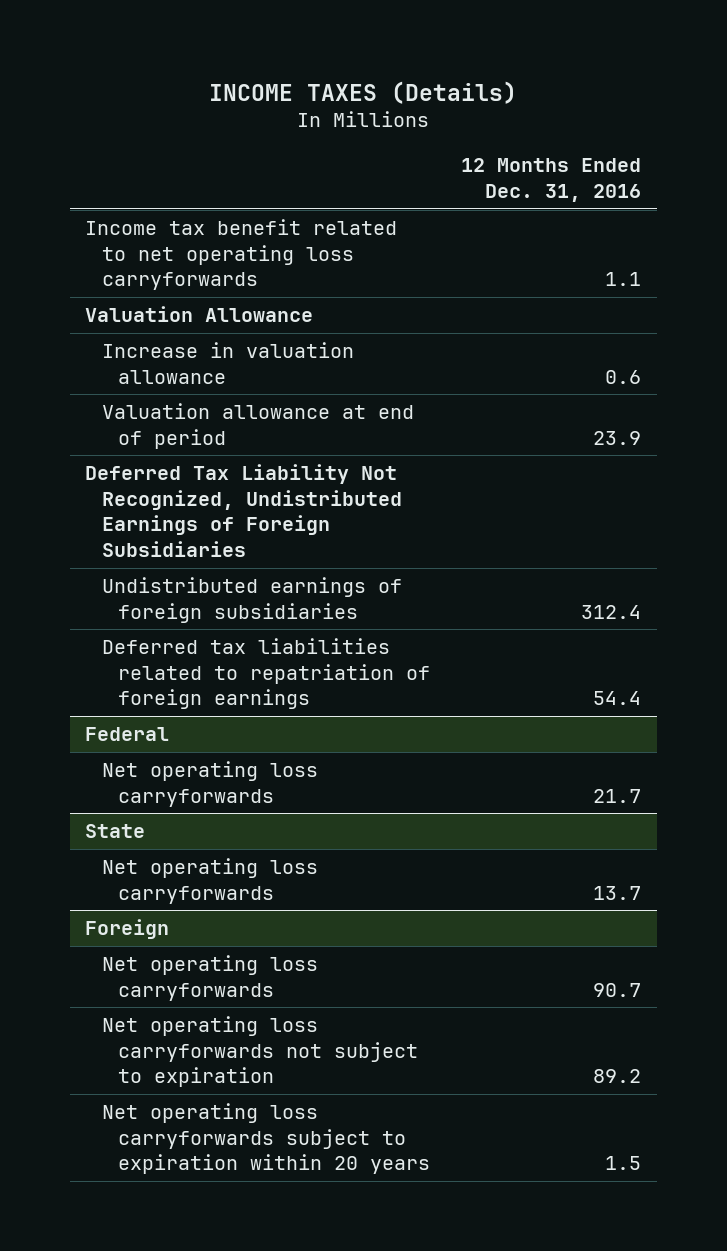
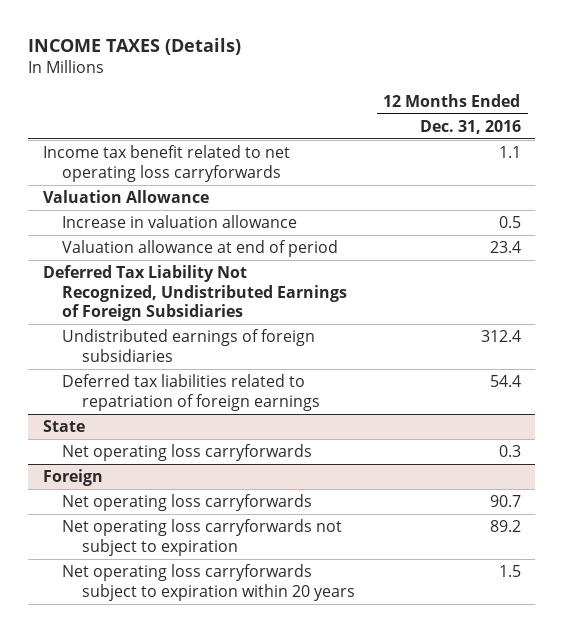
- Increase in valuation allowance | 0.6
- Valuation allowance at end of period | 23.9
+ Increase in valuation allowance | 0.5
+ Valuation allowance at end of period | 23.4
- Federal
- Net operating loss carryforwards | 21.7
@ State
- Net operating loss carryforwards | 13.7
+ Net operating loss carryforwards | 0.3

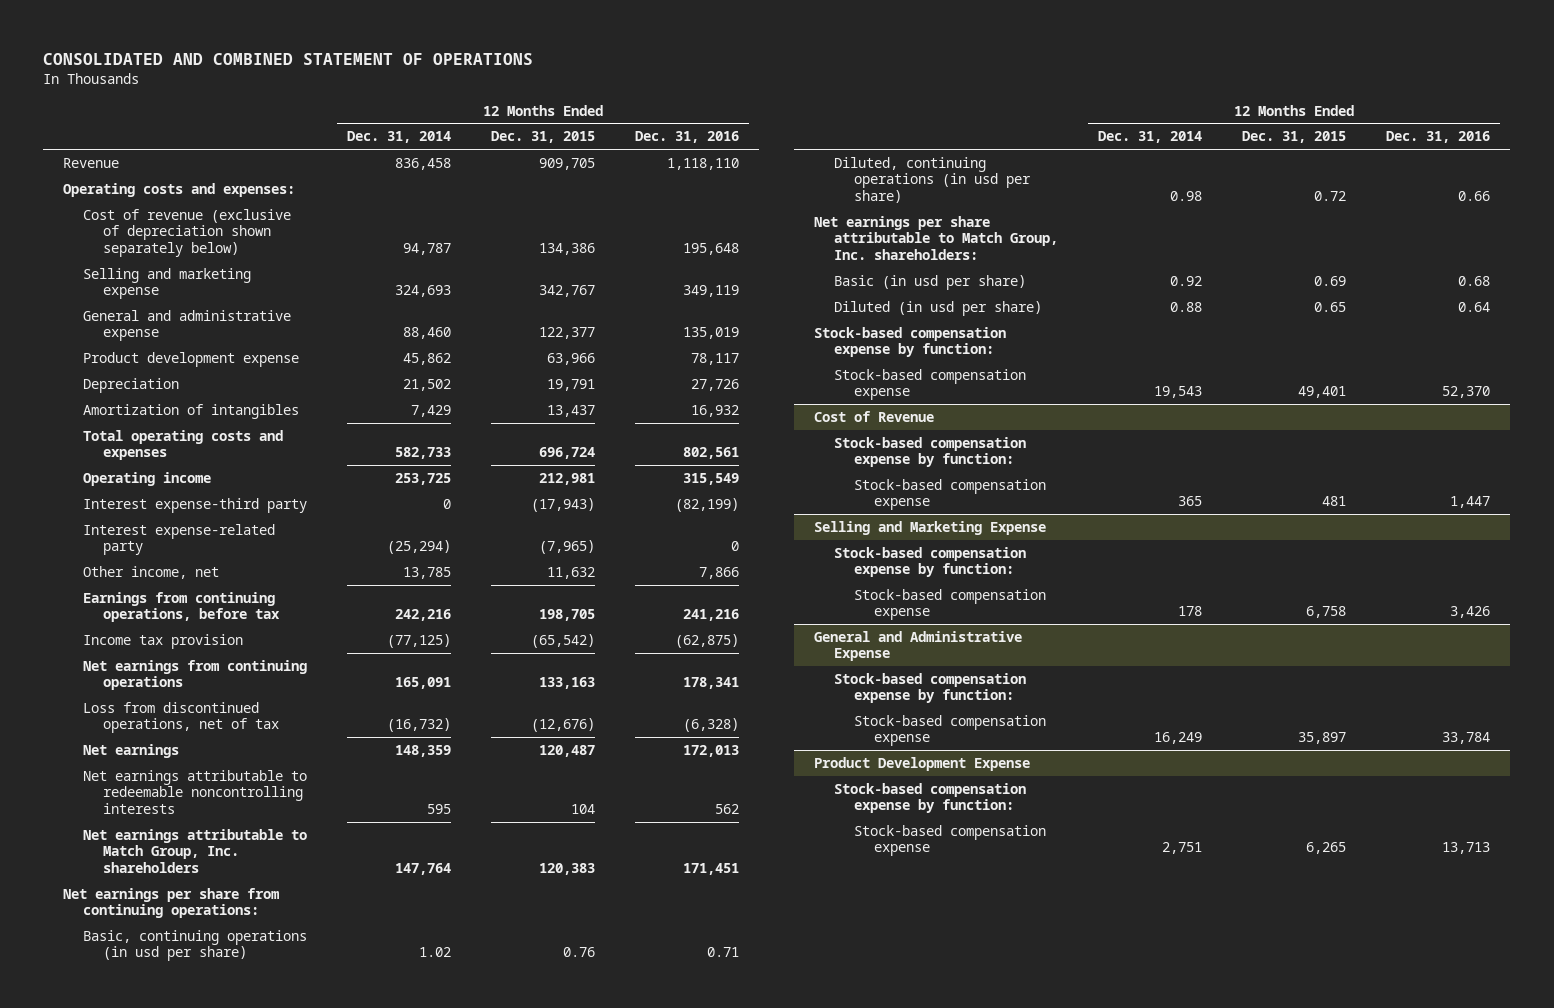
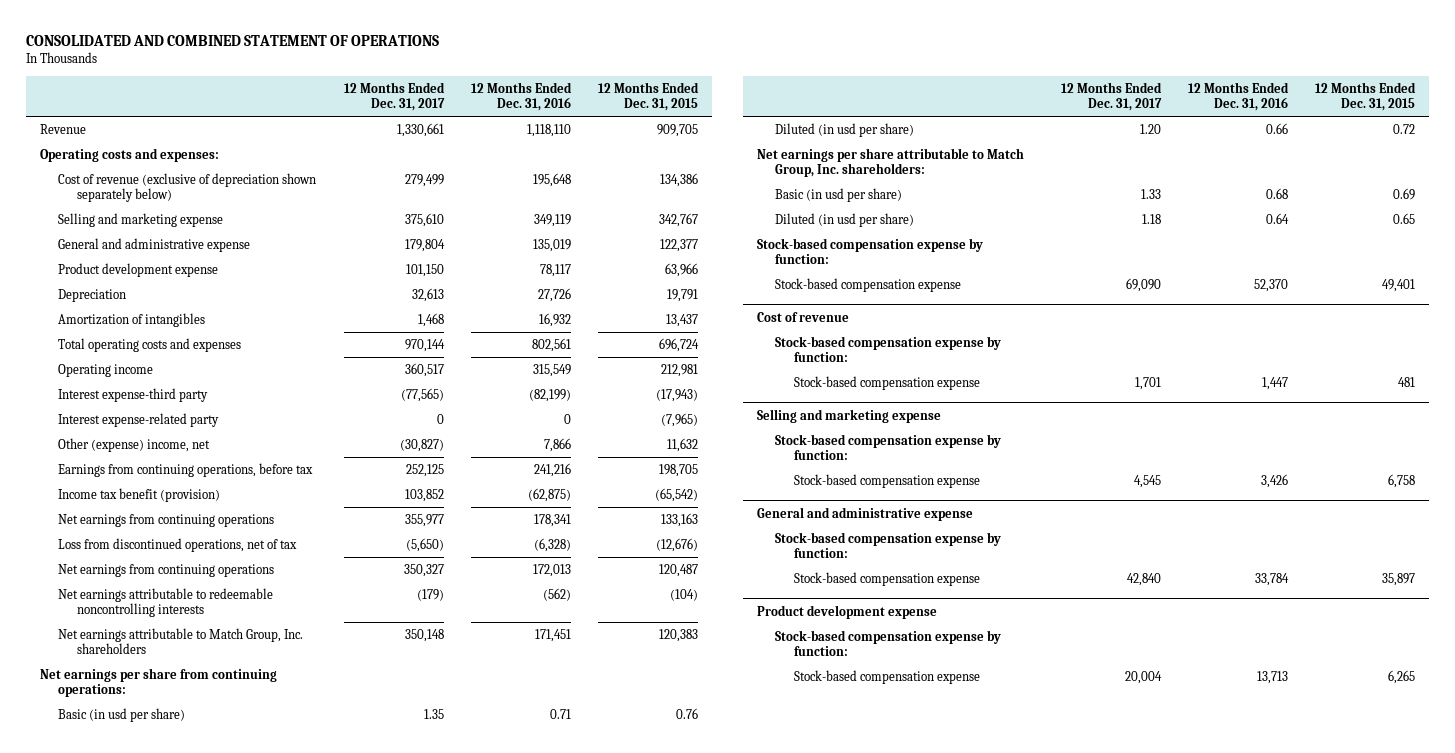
- | 12 Months Ended Dec. 31, 2014 | 12 Months Ended Dec. 31, 2015 | 12 Months Ended Dec. 31, 2016
+ | 12 Months Ended Dec. 31, 2017 | 12 Months Ended Dec. 31, 2016 | 12 Months Ended Dec. 31, 2015
- Other income, net | 13,785 | 11,632 | 7,866
+ Other (expense) income, net | (30,827) | 7,866 | 11,632
- Income tax provision | (77,125) | (65,542) | (62,875)
+ Income tax benefit (provision) | 103,852 | (62,875) | (65,542)
- Net earnings | 148,359 | 120,487 | 172,013
- Net earnings attributable to redeemable noncontrolling interests | 595 | 104 | 562
+ Net earnings from continuing operations | 350,327 | 172,013 | 120,487
+ Net earnings attributable to redeemable noncontrolling interests | (179) | (562) | (104)
- Basic, continuing operations (in usd per share) | 1.02 | 0.76 | 0.71
- Diluted, continuing operations (in usd per share) | 0.98 | 0.72 | 0.66
+ Basic (in usd per share) | 1.35 | 0.71 | 0.76
+ Diluted (in usd per share) | 1.20 | 0.66 | 0.72
- Cost of Revenue
+ Cost of revenue
- Selling and Marketing Expense
+ Selling and marketing expense
- General and Administrative Expense
+ General and administrative expense
- Product Development Expense
+ Product development expense

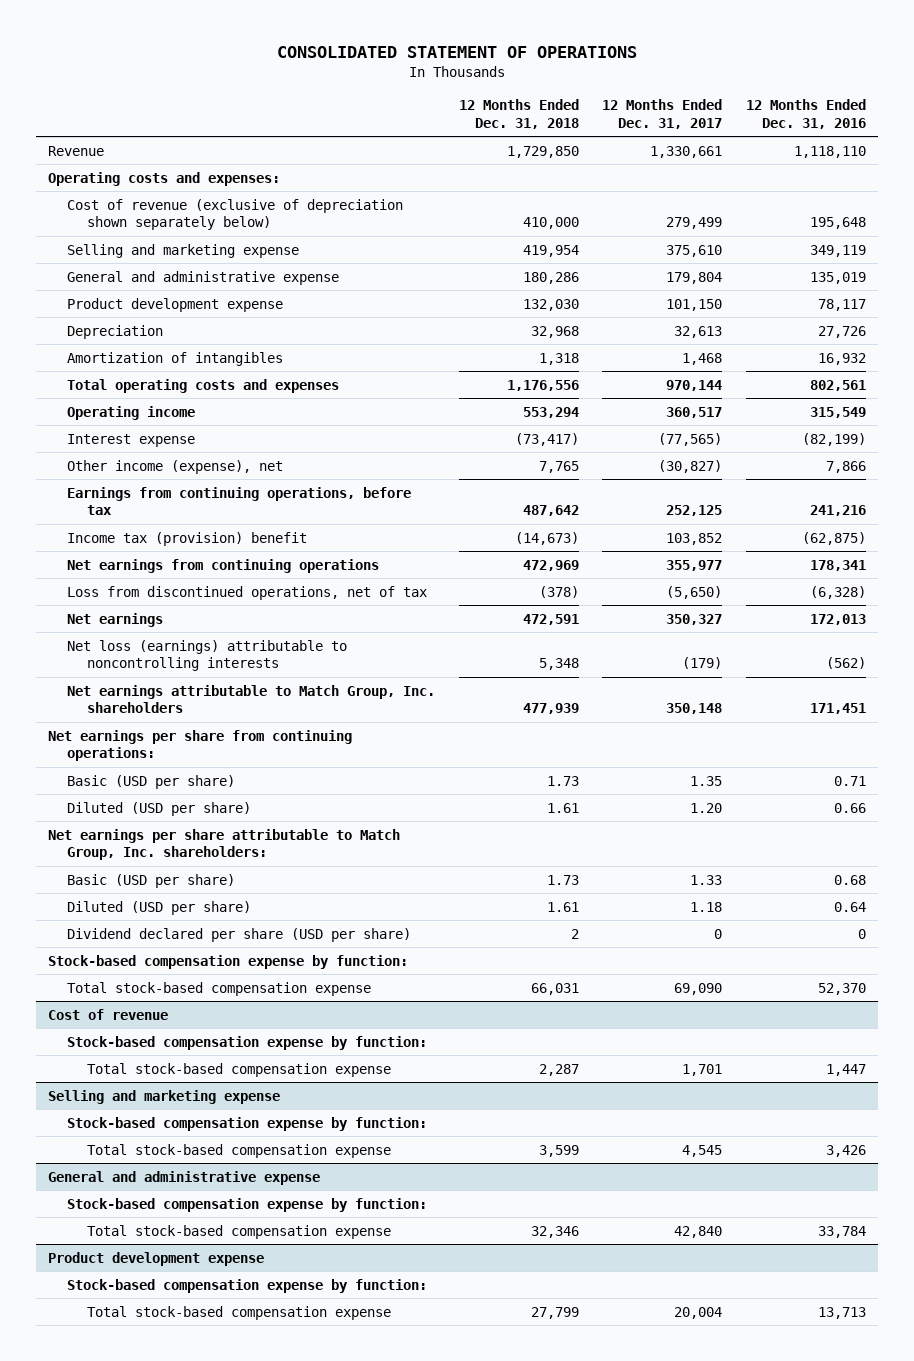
- CONSOLIDATED AND COMBINED STATEMENT OF OPERATIONS
+ CONSOLIDATED STATEMENT OF OPERATIONS
- | 12 Months Ended Dec. 31, 2017 | 12 Months Ended Dec. 31, 2016 | 12 Months Ended Dec. 31, 2015
+ | 12 Months Ended Dec. 31, 2018 | 12 Months Ended Dec. 31, 2017 | 12 Months Ended Dec. 31, 2016
- Interest expense-third party | (77,565) | (82,199) | (17,943)
- Interest expense-related party | 0 | 0 | (7,965)
- Other (expense) income, net | (30,827) | 7,866 | 11,632
+ Interest expense | (73,417) | (77,565) | (82,199)
+ Other income (expense), net | 7,765 | (30,827) | 7,866
- Income tax benefit (provision) | 103,852 | (62,875) | (65,542)
+ Income tax (provision) benefit | (14,673) | 103,852 | (62,875)
- Net earnings from continuing operations | 350,327 | 172,013 | 120,487
- Net earnings attributable to redeemable noncontrolling interests | (179) | (562) | (104)
+ Net earnings | 472,591 | 350,327 | 172,013
+ Net loss (earnings) attributable to noncontrolling interests | 5,348 | (179) | (562)
- Basic (in usd per share) | 1.35 | 0.71 | 0.76
- Diluted (in usd per share) | 1.20 | 0.66 | 0.72
+ Basic (USD per share) | 1.73 | 1.35 | 0.71
+ Diluted (USD per share) | 1.61 | 1.20 | 0.66
- Basic (in usd per share) | 1.33 | 0.68 | 0.69
- Diluted (in usd per share) | 1.18 | 0.64 | 0.65
+ Basic (USD per share) | 1.73 | 1.33 | 0.68
+ Diluted (USD per share) | 1.61 | 1.18 | 0.64
+ Dividend declared per share (USD per share) | 2 | 0 | 0
- Stock-based compensation expense | 69,090 | 52,370 | 49,401
+ Total stock-based compensation expense | 66,031 | 69,090 | 52,370
@ Cost of revenue
- Stock-based compensation expense | 1,701 | 1,447 | 481
+ Total stock-based compensation expense | 2,287 | 1,701 | 1,447
@ Selling and marketing expense
- Stock-based compensation expense | 4,545 | 3,426 | 6,758
+ Total stock-based compensation expense | 3,599 | 4,545 | 3,426
@ General and administrative expense
- Stock-based compensation expense | 42,840 | 33,784 | 35,897
+ Total stock-based compensation expense | 32,346 | 42,840 | 33,784
@ Product development expense
- Stock-based compensation expense | 20,004 | 13,713 | 6,265
+ Total stock-based compensation expense | 27,799 | 20,004 | 13,713

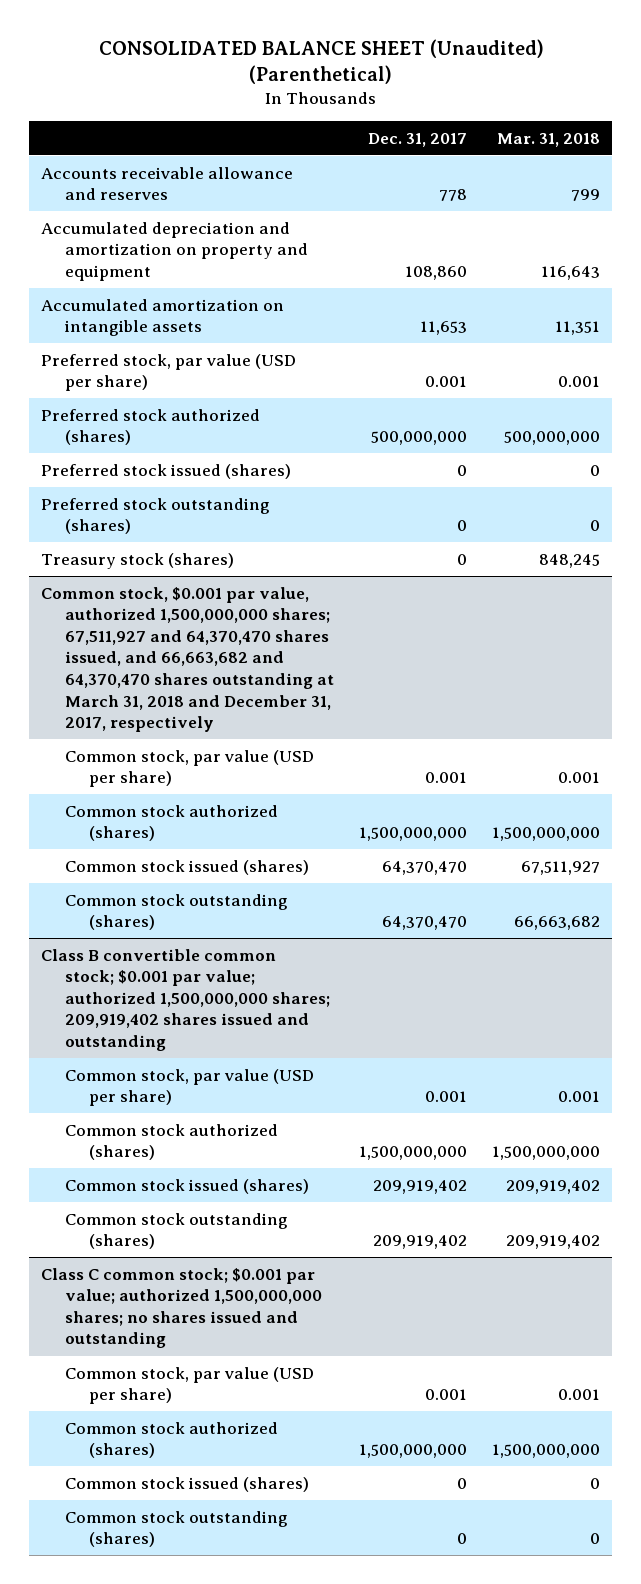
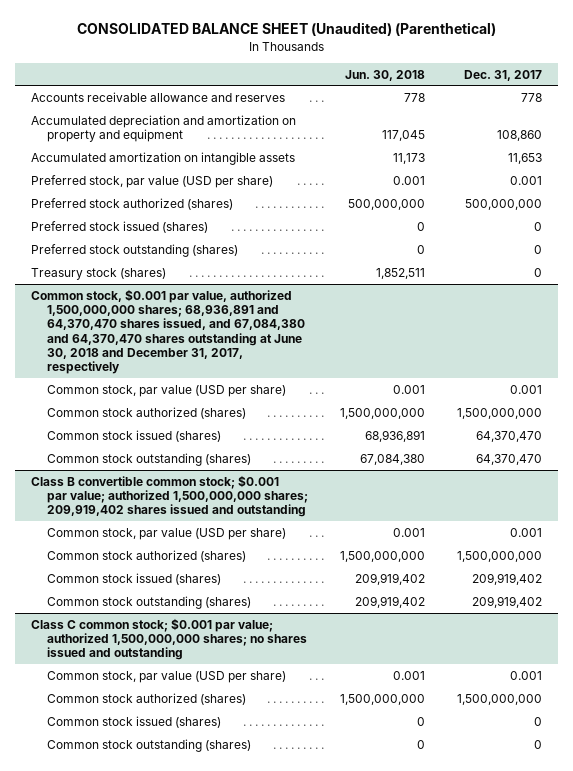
- | Dec. 31, 2017 | Mar. 31, 2018
+ | Jun. 30, 2018 | Dec. 31, 2017
- Common stock, $0.001 par value, authorized 1,500,000,000 shares; 67,511,927 and 64,370,470 shares issued, and 66,663,682 and 64,370,470 shares outstanding at March 31, 2018 and December 31, 2017, respectively
+ Common stock, $0.001 par value, authorized 1,500,000,000 shares; 68,936,891 and 64,370,470 shares issued, and 67,084,380 and 64,370,470 shares outstanding at June 30, 2018 and December 31, 2017, respectively

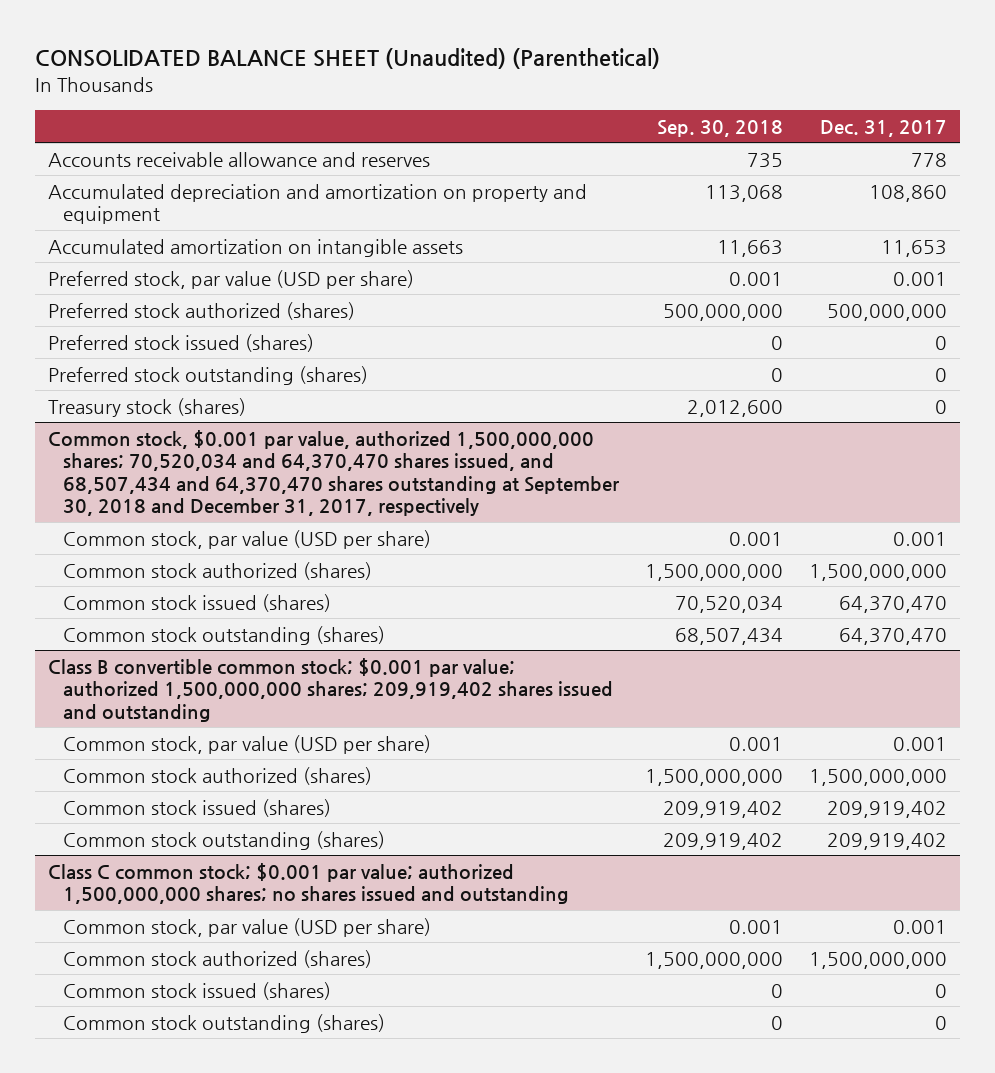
- | Jun. 30, 2018 | Dec. 31, 2017
+ | Sep. 30, 2018 | Dec. 31, 2017
- Common stock, $0.001 par value, authorized 1,500,000,000 shares; 68,936,891 and 64,370,470 shares issued, and 67,084,380 and 64,370,470 shares outstanding at June 30, 2018 and December 31, 2017, respectively
+ Common stock, $0.001 par value, authorized 1,500,000,000 shares; 70,520,034 and 64,370,470 shares issued, and 68,507,434 and 64,370,470 shares outstanding at September 30, 2018 and December 31, 2017, respectively

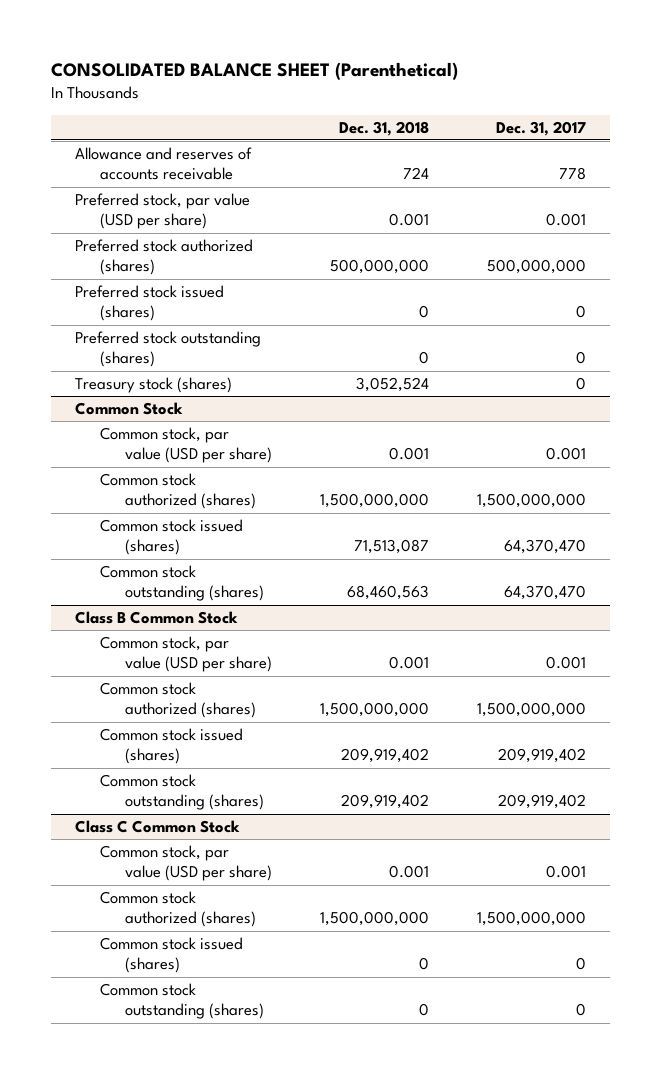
- CONSOLIDATED BALANCE SHEET (Unaudited) (Parenthetical)
+ CONSOLIDATED BALANCE SHEET (Parenthetical)
- | Sep. 30, 2018 | Dec. 31, 2017
+ | Dec. 31, 2018 | Dec. 31, 2017
- Accounts receivable allowance and reserves | 735 | 778
- Accumulated depreciation and amortization on property and equipment | 113,068 | 108,860
- Accumulated amortization on intangible assets | 11,663 | 11,653
+ Allowance and reserves of accounts receivable | 724 | 778
- Common stock, $0.001 par value, authorized 1,500,000,000 shares; 70,520,034 and 64,370,470 shares issued, and 68,507,434 and 64,370,470 shares outstanding at September 30, 2018 and December 31, 2017, respectively
+ Common Stock
- Class B convertible common stock; $0.001 par value; authorized 1,500,000,000 shares; 209,919,402 shares issued and outstanding
+ Class B Common Stock
- Class C common stock; $0.001 par value; authorized 1,500,000,000 shares; no shares issued and outstanding
+ Class C Common Stock

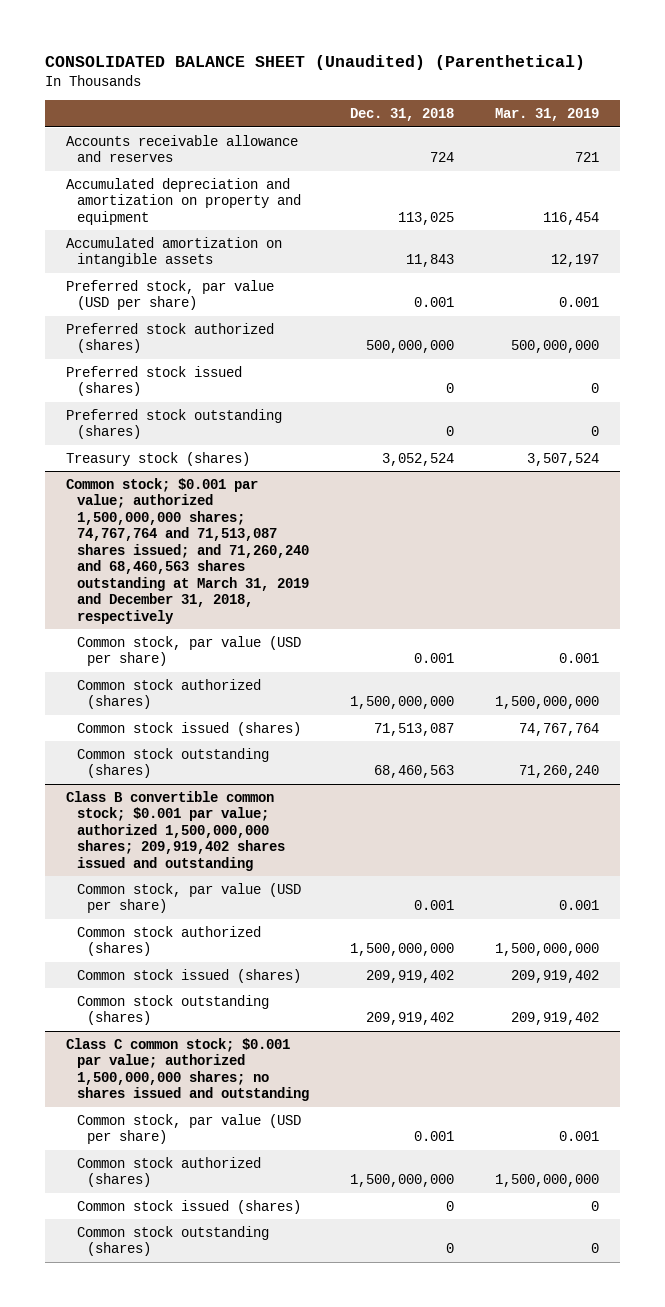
- CONSOLIDATED BALANCE SHEET (Parenthetical)
+ CONSOLIDATED BALANCE SHEET (Unaudited) (Parenthetical)
- | Dec. 31, 2018 | Dec. 31, 2017
+ | Dec. 31, 2018 | Mar. 31, 2019
- Allowance and reserves of accounts receivable | 724 | 778
+ Accounts receivable allowance and reserves | 724 | 721
+ Accumulated depreciation and amortization on property and equipment | 113,025 | 116,454
+ Accumulated amortization on intangible assets | 11,843 | 12,197
- Common Stock
+ Common stock; $0.001 par value; authorized 1,500,000,000 shares; 74,767,764 and 71,513,087 shares issued; and 71,260,240 and 68,460,563 shares outstanding at March 31, 2019 and December 31, 2018, respectively
- Class B Common Stock
+ Class B convertible common stock; $0.001 par value; authorized 1,500,000,000 shares; 209,919,402 shares issued and outstanding
- Class C Common Stock
+ Class C common stock; $0.001 par value; authorized 1,500,000,000 shares; no shares issued and outstanding

